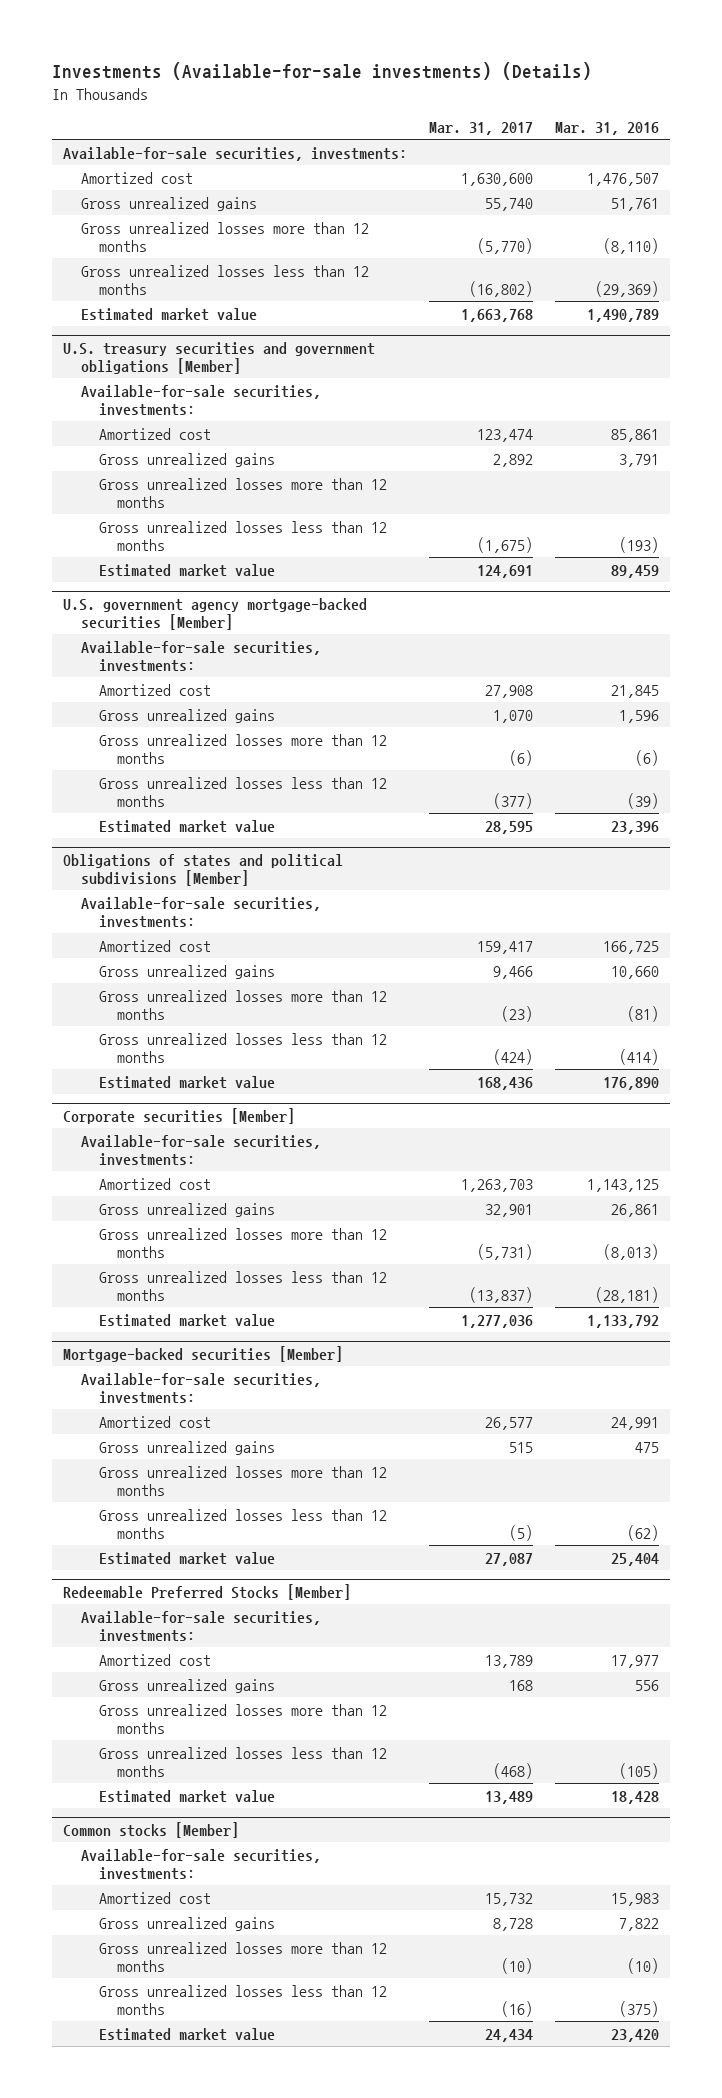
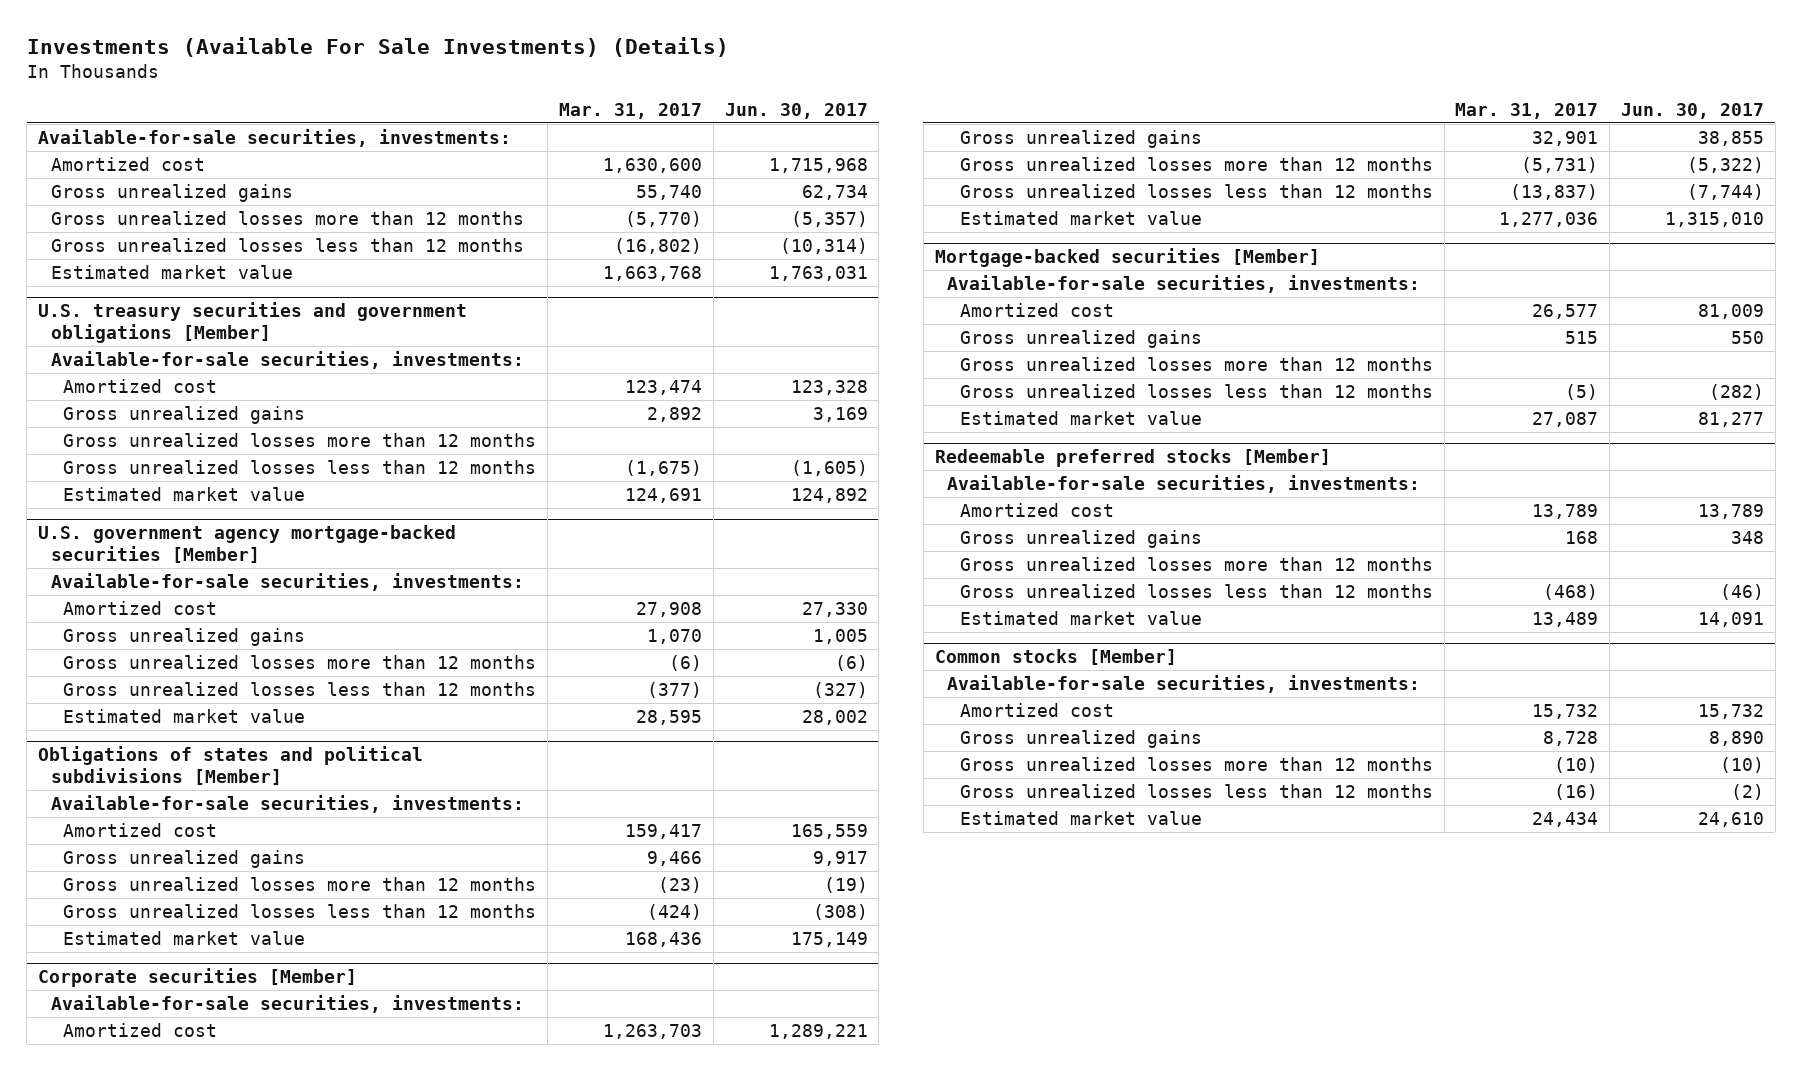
- Investments (Available-for-sale investments) (Details)
+ Investments (Available For Sale Investments) (Details)
- | Mar. 31, 2017 | Mar. 31, 2016
+ | Mar. 31, 2017 | Jun. 30, 2017
- Redeemable Preferred Stocks [Member]
+ Redeemable preferred stocks [Member]

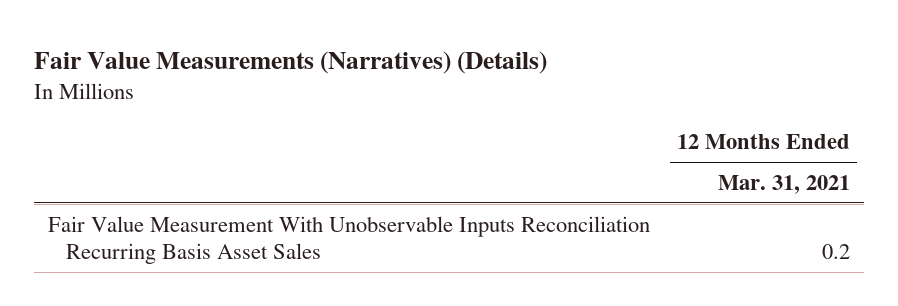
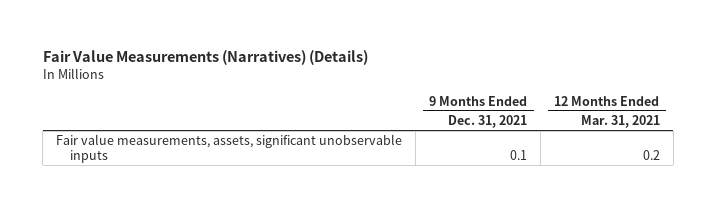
- | 12 Months Ended Mar. 31, 2021
+ | 9 Months Ended Dec. 31, 2021 | 12 Months Ended Mar. 31, 2021
- Fair Value Measurement With Unobservable Inputs Reconciliation Recurring Basis Asset Sales | 0.2
+ Fair value measurements, assets, significant unobservable inputs | 0.1 | 0.2

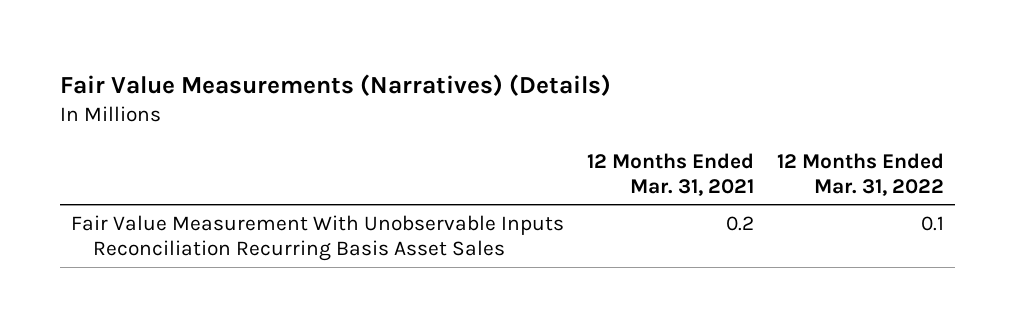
- | 9 Months Ended Dec. 31, 2021 | 12 Months Ended Mar. 31, 2021
+ | 12 Months Ended Mar. 31, 2021 | 12 Months Ended Mar. 31, 2022
- Fair value measurements, assets, significant unobservable inputs | 0.1 | 0.2
+ Fair Value Measurement With Unobservable Inputs Reconciliation Recurring Basis Asset Sales | 0.2 | 0.1

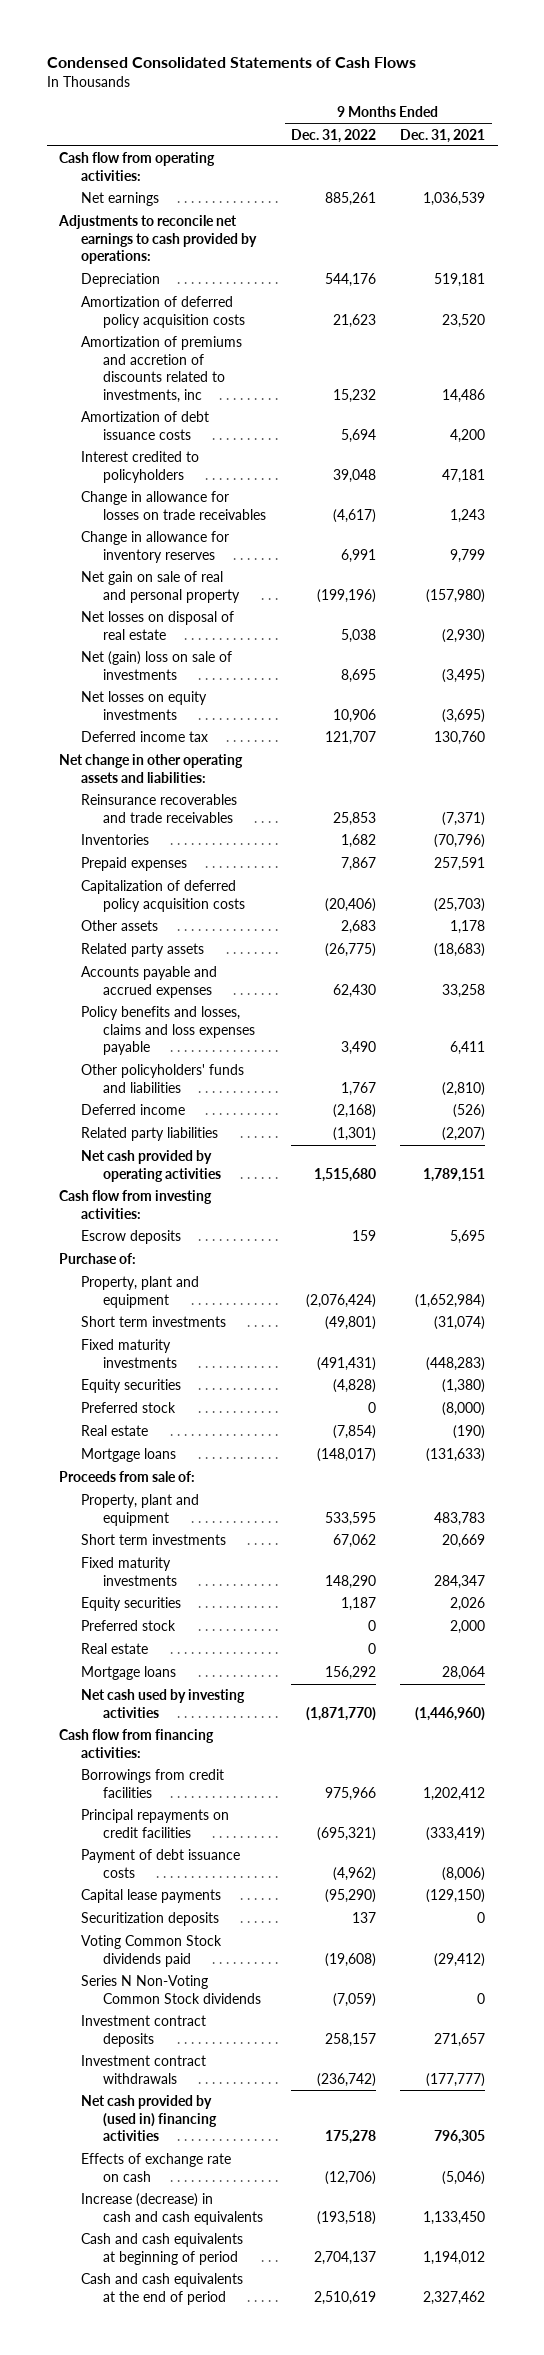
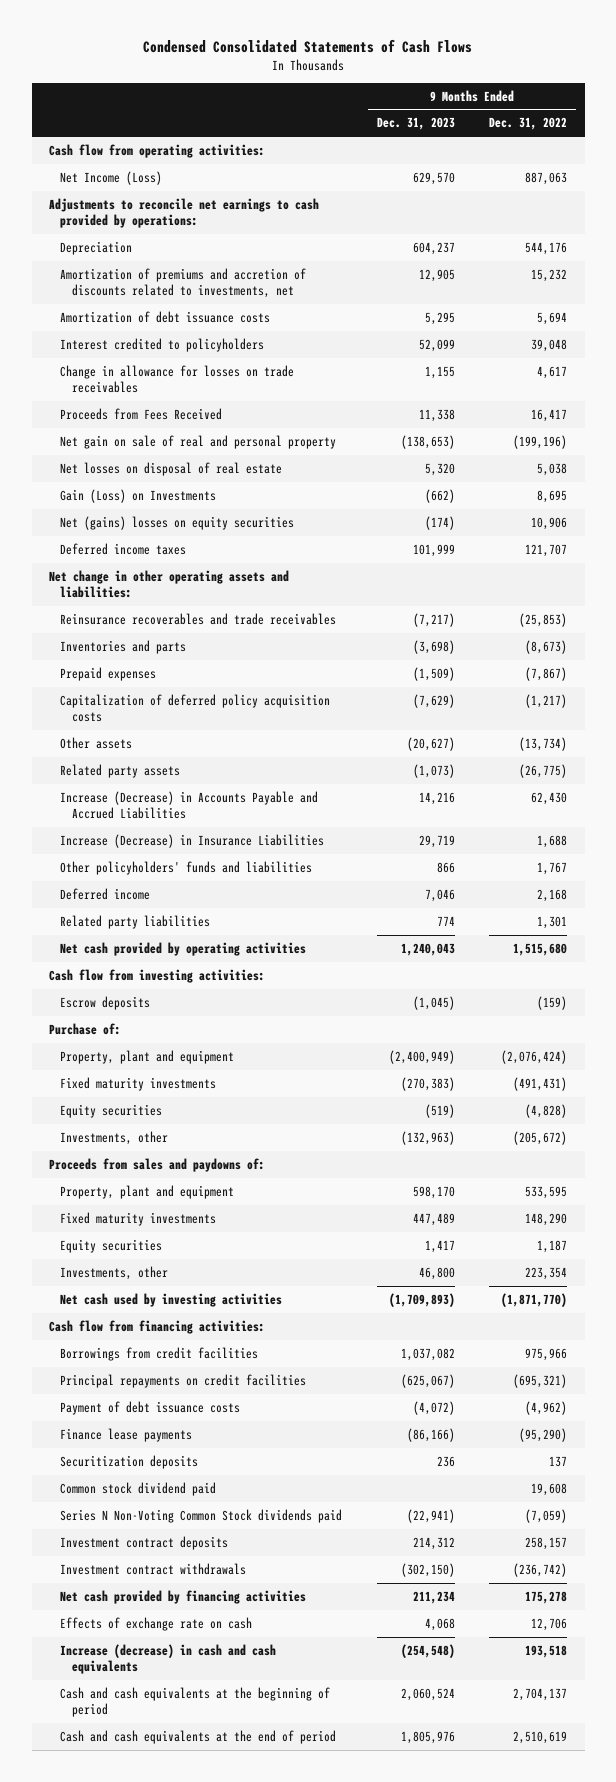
- | 9 Months Ended Dec. 31, 2022 | 9 Months Ended Dec. 31, 2021
+ | 9 Months Ended Dec. 31, 2023 | 9 Months Ended Dec. 31, 2022
- Net earnings | 885,261 | 1,036,539
+ Net Income (Loss) | 629,570 | 887,063
- Amortization of deferred policy acquisition costs | 21,623 | 23,520
- Amortization of premiums and accretion of discounts related to investments, inc | 15,232 | 14,486
+ Amortization of premiums and accretion of discounts related to investments, net | 12,905 | 15,232
- Change in allowance for losses on trade receivables | (4,617) | 1,243
- Change in allowance for inventory reserves | 6,991 | 9,799
+ Change in allowance for losses on trade receivables | 1,155 | 4,617
+ Proceeds from Fees Received | 11,338 | 16,417
- Net (gain) loss on sale of investments | 8,695 | (3,495)
- Net losses on equity investments | 10,906 | (3,695)
- Deferred income tax | 121,707 | 130,760
+ Gain (Loss) on Investments | (662) | 8,695
+ Net (gains) losses on equity securities | (174) | 10,906
+ Deferred income taxes | 101,999 | 121,707
- Reinsurance recoverables and trade receivables | 25,853 | (7,371)
- Inventories | 1,682 | (70,796)
- Prepaid expenses | 7,867 | 257,591
- Capitalization of deferred policy acquisition costs | (20,406) | (25,703)
- Other assets | 2,683 | 1,178
+ Reinsurance recoverables and trade receivables | (7,217) | (25,853)
+ Inventories and parts | (3,698) | (8,673)
+ Prepaid expenses | (1,509) | (7,867)
+ Capitalization of deferred policy acquisition costs | (7,629) | (1,217)
+ Other assets | (20,627) | (13,734)
- Accounts payable and accrued expenses | 62,430 | 33,258
- Policy benefits and losses, claims and loss expenses payable | 3,490 | 6,411
+ Increase (Decrease) in Accounts Payable and Accrued Liabilities | 14,216 | 62,430
+ Increase (Decrease) in Insurance Liabilities | 29,719 | 1,688
- Deferred income | (2,168) | (526)
- Related party liabilities | (1,301) | (2,207)
+ Deferred income | 7,046 | 2,168
+ Related party liabilities | 774 | 1,301
- Escrow deposits | 159 | 5,695
+ Escrow deposits | (1,045) | (159)
- Short term investments | (49,801) | (31,074)
- Preferred stock | 0 | (8,000)
- Real estate | (7,854) | (190)
- Mortgage loans | (148,017) | (131,633)
- Proceeds from sale of:
+ Investments, other | (132,963) | (205,672)
+ Proceeds from sales and paydowns of:
- Short term investments | 67,062 | 20,669
- Preferred stock | 0 | 2,000
- Real estate | 0 |
- Mortgage loans | 156,292 | 28,064
+ Investments, other | 46,800 | 223,354
- Capital lease payments | (95,290) | (129,150)
+ Finance lease payments | (86,166) | (95,290)
- Voting Common Stock dividends paid | (19,608) | (29,412)
- Series N Non-Voting Common Stock dividends | (7,059) | 0
+ Common stock dividend paid | | 19,608
+ Series N Non-Voting Common Stock dividends paid | (22,941) | (7,059)
- Net cash provided by (used in) financing activities | 175,278 | 796,305
- Effects of exchange rate on cash | (12,706) | (5,046)
- Increase (decrease) in cash and cash equivalents | (193,518) | 1,133,450
- Cash and cash equivalents at beginning of period | 2,704,137 | 1,194,012
+ Net cash provided by financing activities | 211,234 | 175,278
+ Effects of exchange rate on cash | 4,068 | 12,706
+ Increase (decrease) in cash and cash equivalents | (254,548) | 193,518
+ Cash and cash equivalents at the beginning of period | 2,060,524 | 2,704,137

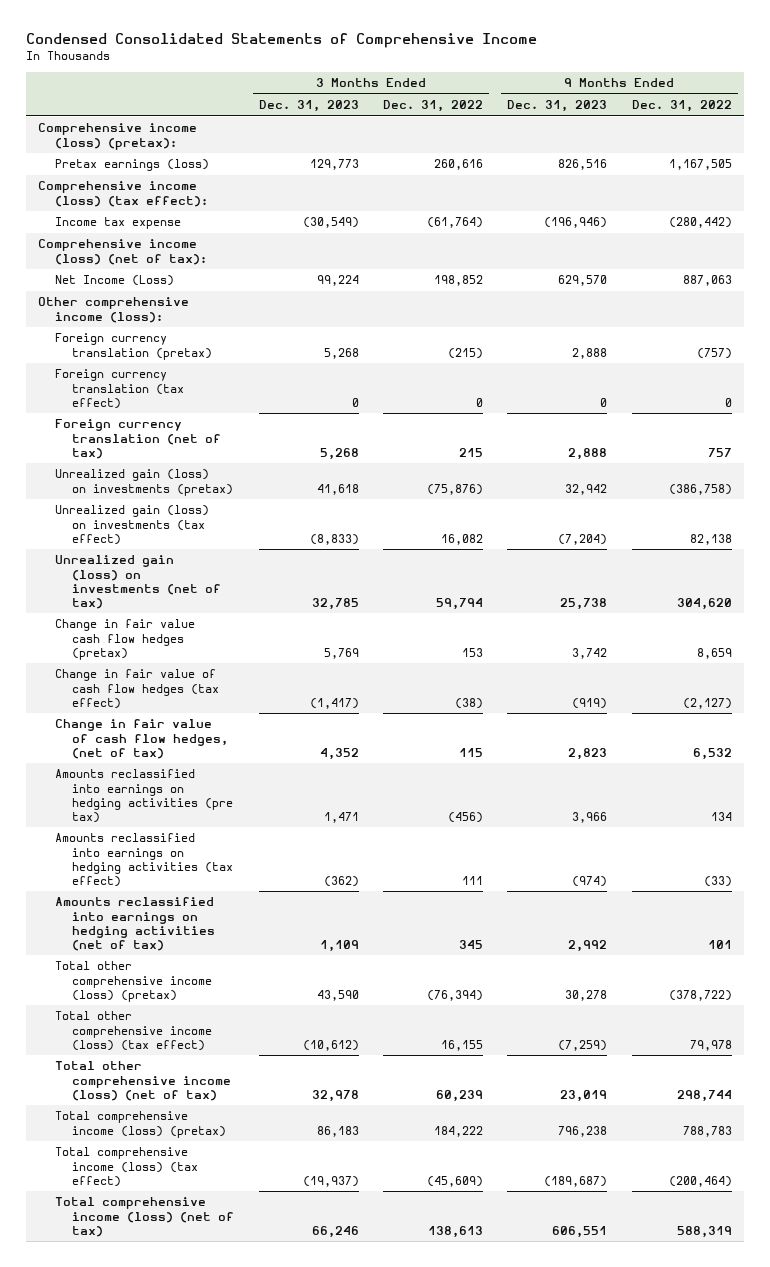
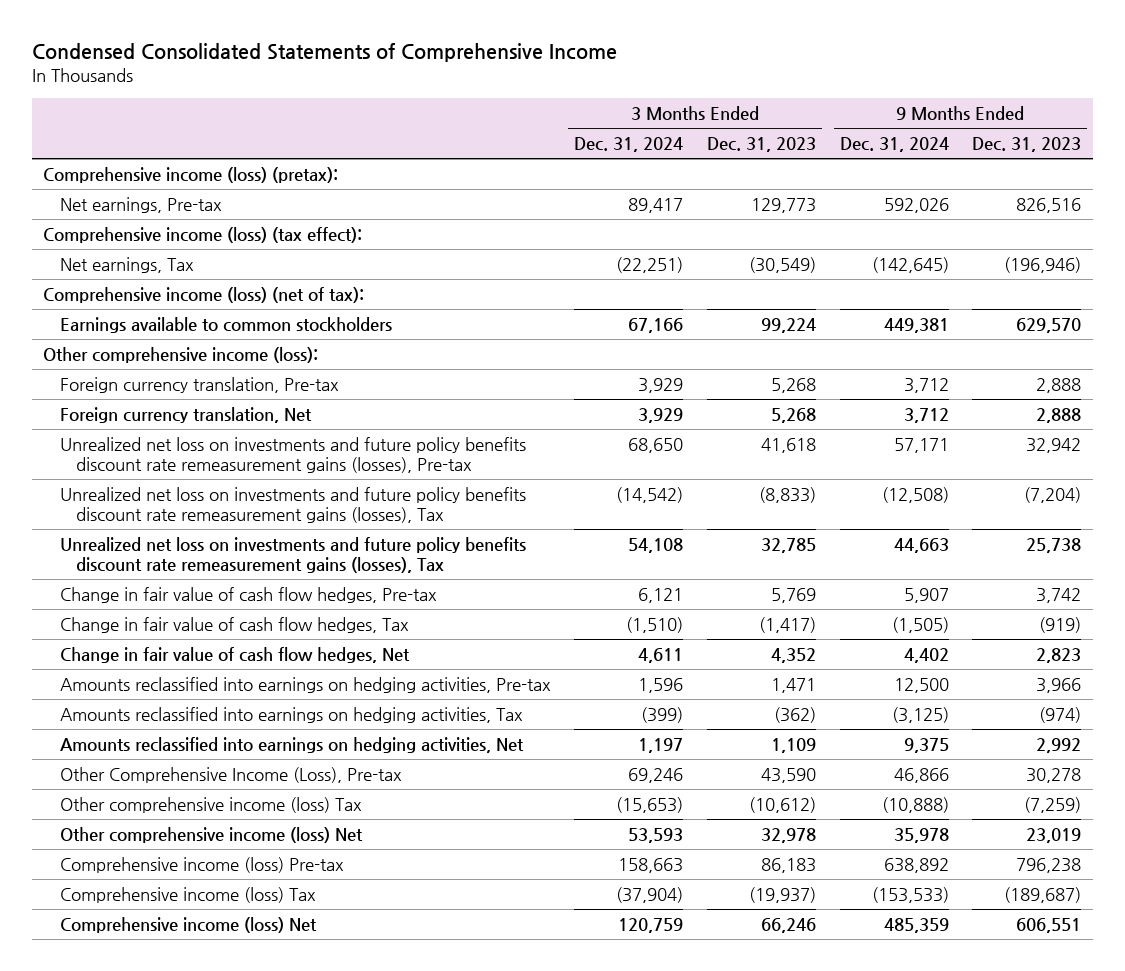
- | 3 Months Ended Dec. 31, 2023 | 3 Months Ended Dec. 31, 2022 | 9 Months Ended Dec. 31, 2023 | 9 Months Ended Dec. 31, 2022
+ | 3 Months Ended Dec. 31, 2024 | 3 Months Ended Dec. 31, 2023 | 9 Months Ended Dec. 31, 2024 | 9 Months Ended Dec. 31, 2023
- Pretax earnings (loss) | 129,773 | 260,616 | 826,516 | 1,167,505
+ Net earnings, Pre-tax | 89,417 | 129,773 | 592,026 | 826,516
- Income tax expense | (30,549) | (61,764) | (196,946) | (280,442)
+ Net earnings, Tax | (22,251) | (30,549) | (142,645) | (196,946)
- Net Income (Loss) | 99,224 | 198,852 | 629,570 | 887,063
+ Earnings available to common stockholders | 67,166 | 99,224 | 449,381 | 629,570
- Foreign currency translation (pretax) | 5,268 | (215) | 2,888 | (757)
- Foreign currency translation (tax effect) | 0 | 0 | 0 | 0
- Foreign currency translation (net of tax) | 5,268 | 215 | 2,888 | 757
- Unrealized gain (loss) on investments (pretax) | 41,618 | (75,876) | 32,942 | (386,758)
- Unrealized gain (loss) on investments (tax effect) | (8,833) | 16,082 | (7,204) | 82,138
- Unrealized gain (loss) on investments (net of tax) | 32,785 | 59,794 | 25,738 | 304,620
- Change in fair value cash flow hedges (pretax) | 5,769 | 153 | 3,742 | 8,659
- Change in fair value of cash flow hedges (tax effect) | (1,417) | (38) | (919) | (2,127)
- Change in fair value of cash flow hedges, (net of tax) | 4,352 | 115 | 2,823 | 6,532
- Amounts reclassified into earnings on hedging activities (pre tax) | 1,471 | (456) | 3,966 | 134
- Amounts reclassified into earnings on hedging activities (tax effect) | (362) | 111 | (974) | (33)
- Amounts reclassified into earnings on hedging activities (net of tax) | 1,109 | 345 | 2,992 | 101
- Total other comprehensive income (loss) (pretax) | 43,590 | (76,394) | 30,278 | (378,722)
- Total other comprehensive income (loss) (tax effect) | (10,612) | 16,155 | (7,259) | 79,978
- Total other comprehensive income (loss) (net of tax) | 32,978 | 60,239 | 23,019 | 298,744
- Total comprehensive income (loss) (pretax) | 86,183 | 184,222 | 796,238 | 788,783
- Total comprehensive income (loss) (tax effect) | (19,937) | (45,609) | (189,687) | (200,464)
- Total comprehensive income (loss) (net of tax) | 66,246 | 138,613 | 606,551 | 588,319
+ Foreign currency translation, Pre-tax | 3,929 | 5,268 | 3,712 | 2,888
+ Foreign currency translation, Net | 3,929 | 5,268 | 3,712 | 2,888
+ Unrealized net loss on investments and future policy benefits discount rate remeasurement gains (losses), Pre-tax | 68,650 | 41,618 | 57,171 | 32,942
+ Unrealized net loss on investments and future policy benefits discount rate remeasurement gains (losses), Tax | (14,542) | (8,833) | (12,508) | (7,204)
+ Unrealized net loss on investments and future policy benefits discount rate remeasurement gains (losses), Tax | 54,108 | 32,785 | 44,663 | 25,738
+ Change in fair value of cash flow hedges, Pre-tax | 6,121 | 5,769 | 5,907 | 3,742
+ Change in fair value of cash flow hedges, Tax | (1,510) | (1,417) | (1,505) | (919)
+ Change in fair value of cash flow hedges, Net | 4,611 | 4,352 | 4,402 | 2,823
+ Amounts reclassified into earnings on hedging activities, Pre-tax | 1,596 | 1,471 | 12,500 | 3,966
+ Amounts reclassified into earnings on hedging activities, Tax | (399) | (362) | (3,125) | (974)
+ Amounts reclassified into earnings on hedging activities, Net | 1,197 | 1,109 | 9,375 | 2,992
+ Other Comprehensive Income (Loss), Pre-tax | 69,246 | 43,590 | 46,866 | 30,278
+ Other comprehensive income (loss) Tax | (15,653) | (10,612) | (10,888) | (7,259)
+ Other comprehensive income (loss) Net | 53,593 | 32,978 | 35,978 | 23,019
+ Comprehensive income (loss) Pre-tax | 158,663 | 86,183 | 638,892 | 796,238
+ Comprehensive income (loss) Tax | (37,904) | (19,937) | (153,533) | (189,687)
+ Comprehensive income (loss) Net | 120,759 | 66,246 | 485,359 | 606,551

